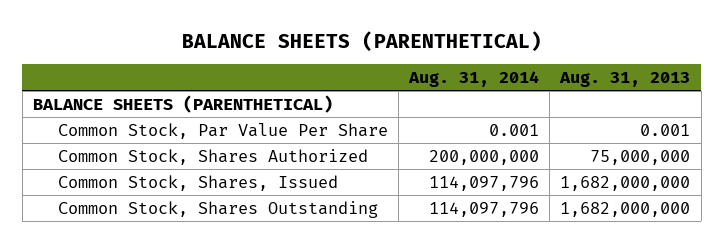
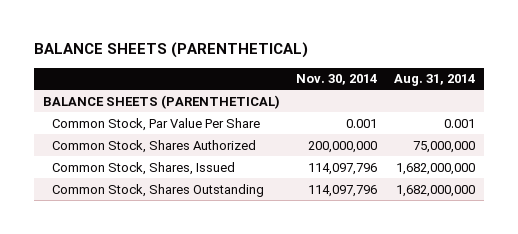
- | Aug. 31, 2014 | Aug. 31, 2013
+ | Nov. 30, 2014 | Aug. 31, 2014
- Common Stock, Shares Authorized | 200,000,000 | 75,000,000
- Common Stock, Shares, Issued | 114,097,796 | 1,682,000,000
- Common Stock, Shares Outstanding | 114,097,796 | 1,682,000,000
+ Common Stock, Shares Authorized | 200,000,000 | 75,000,000
+ Common Stock, Shares, Issued | 114,097,796 | 1,682,000,000
+ Common Stock, Shares Outstanding | 114,097,796 | 1,682,000,000

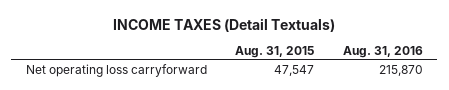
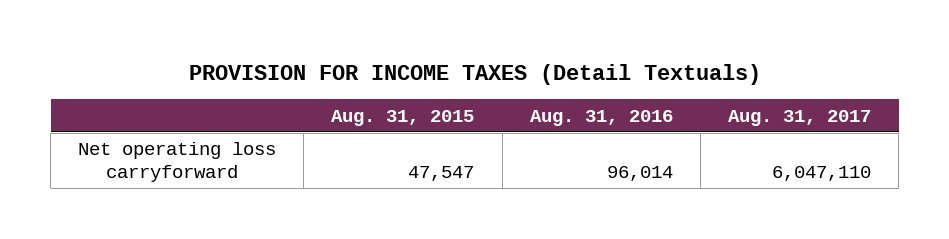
- INCOME TAXES (Detail Textuals)
+ PROVISION FOR INCOME TAXES (Detail Textuals)
- | Aug. 31, 2015 | Aug. 31, 2016
+ | Aug. 31, 2015 | Aug. 31, 2016 | Aug. 31, 2017
- Net operating loss carryforward | 47,547 | 215,870
+ Net operating loss carryforward | 47,547 | 96,014 | 6,047,110

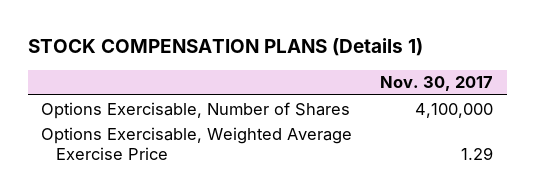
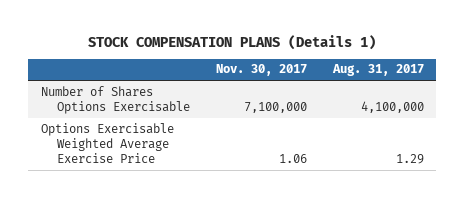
- | Nov. 30, 2017
+ | Nov. 30, 2017 | Aug. 31, 2017
- Options Exercisable, Number of Shares | 4,100,000
- Options Exercisable, Weighted Average Exercise Price | 1.29
+ Number of Shares Options Exercisable | 7,100,000 | 4,100,000
+ Options Exercisable Weighted Average Exercise Price | 1.06 | 1.29

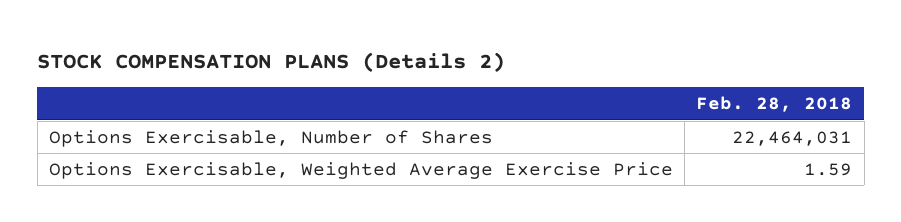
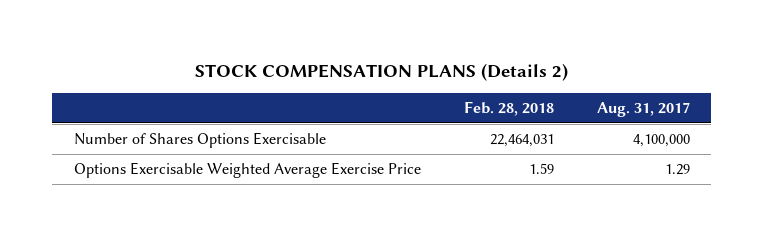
- | Feb. 28, 2018
+ | Feb. 28, 2018 | Aug. 31, 2017
- Options Exercisable, Number of Shares | 22,464,031
- Options Exercisable, Weighted Average Exercise Price | 1.59
+ Number of Shares Options Exercisable | 22,464,031 | 4,100,000
+ Options Exercisable Weighted Average Exercise Price | 1.59 | 1.29

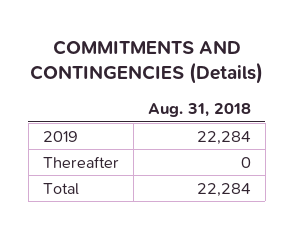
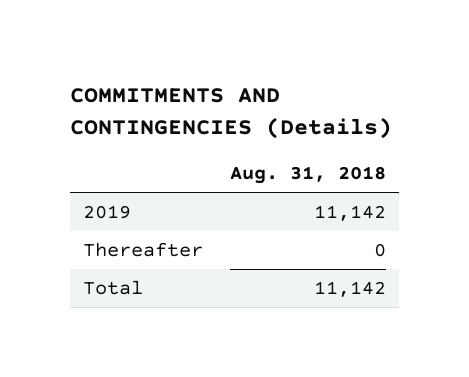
- 2019 | 22,284
+ 2019 | 11,142
- Total | 22,284
+ Total | 11,142

